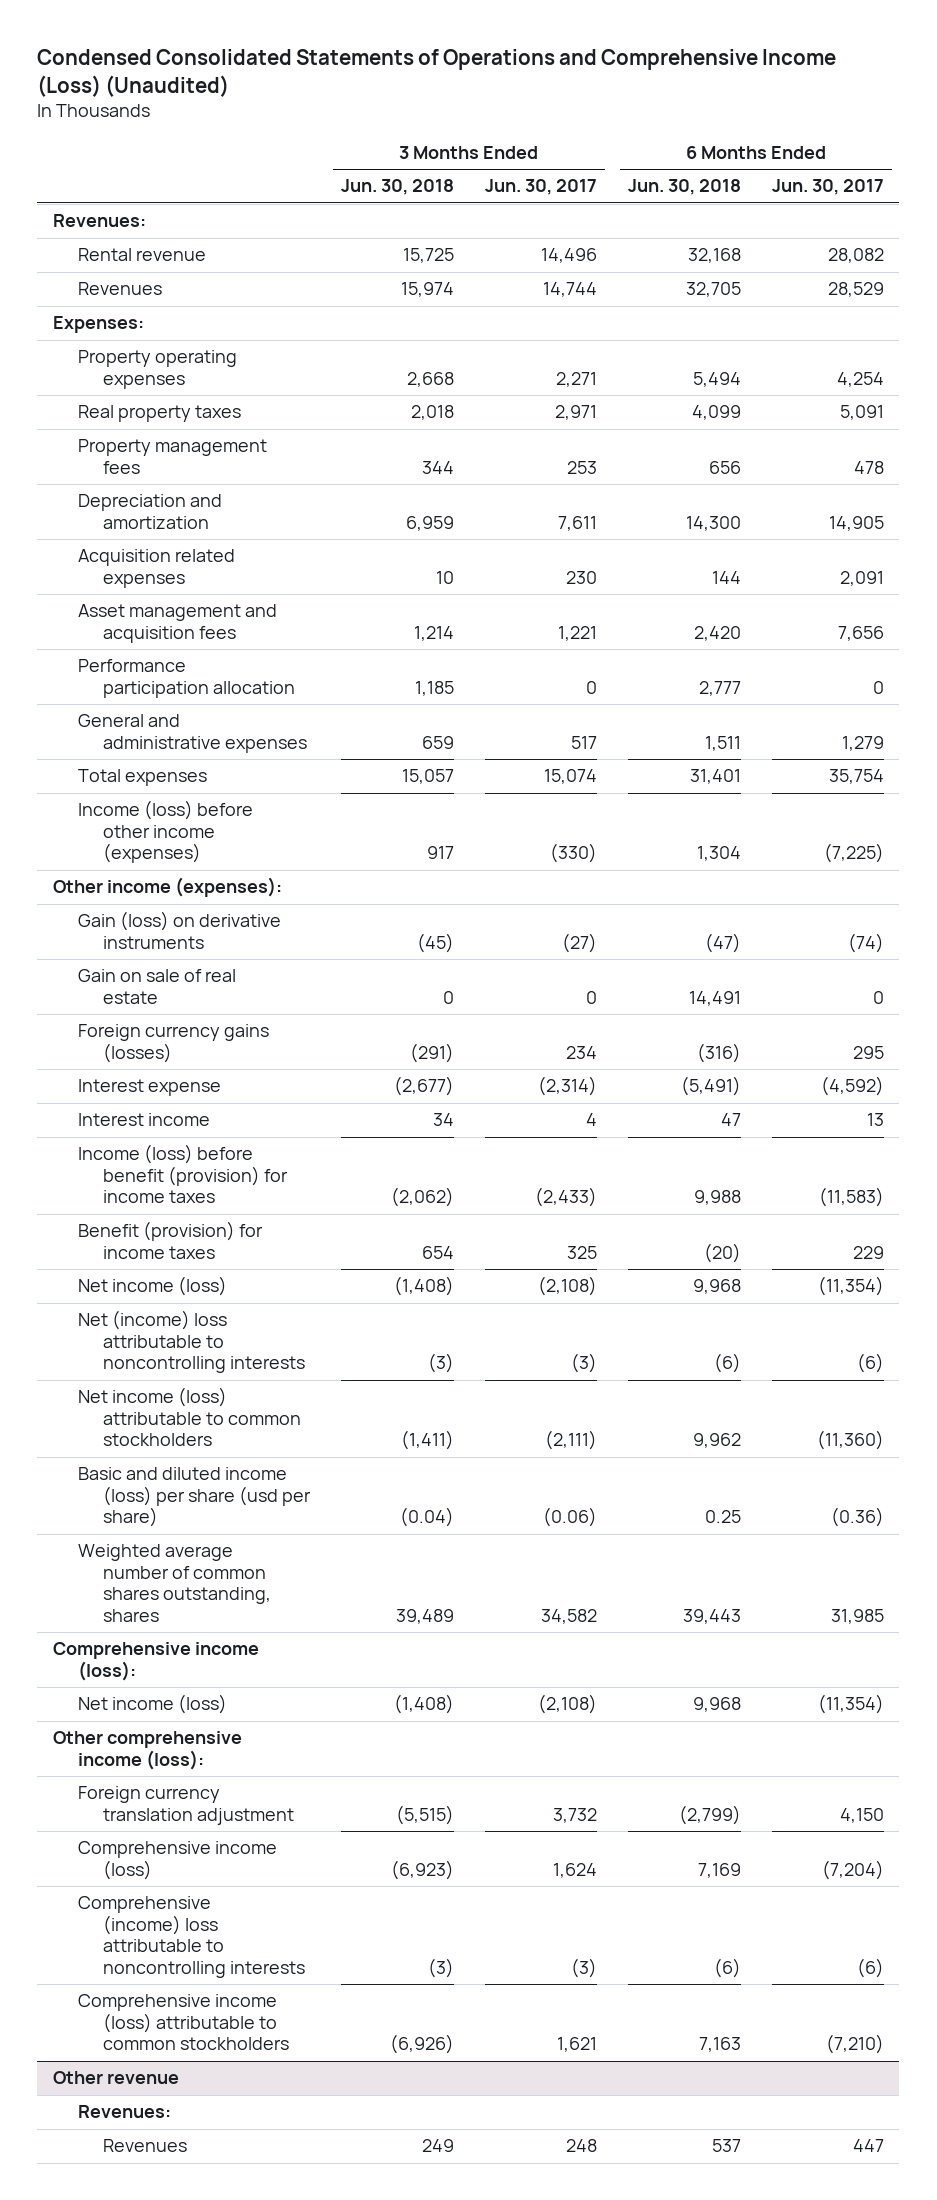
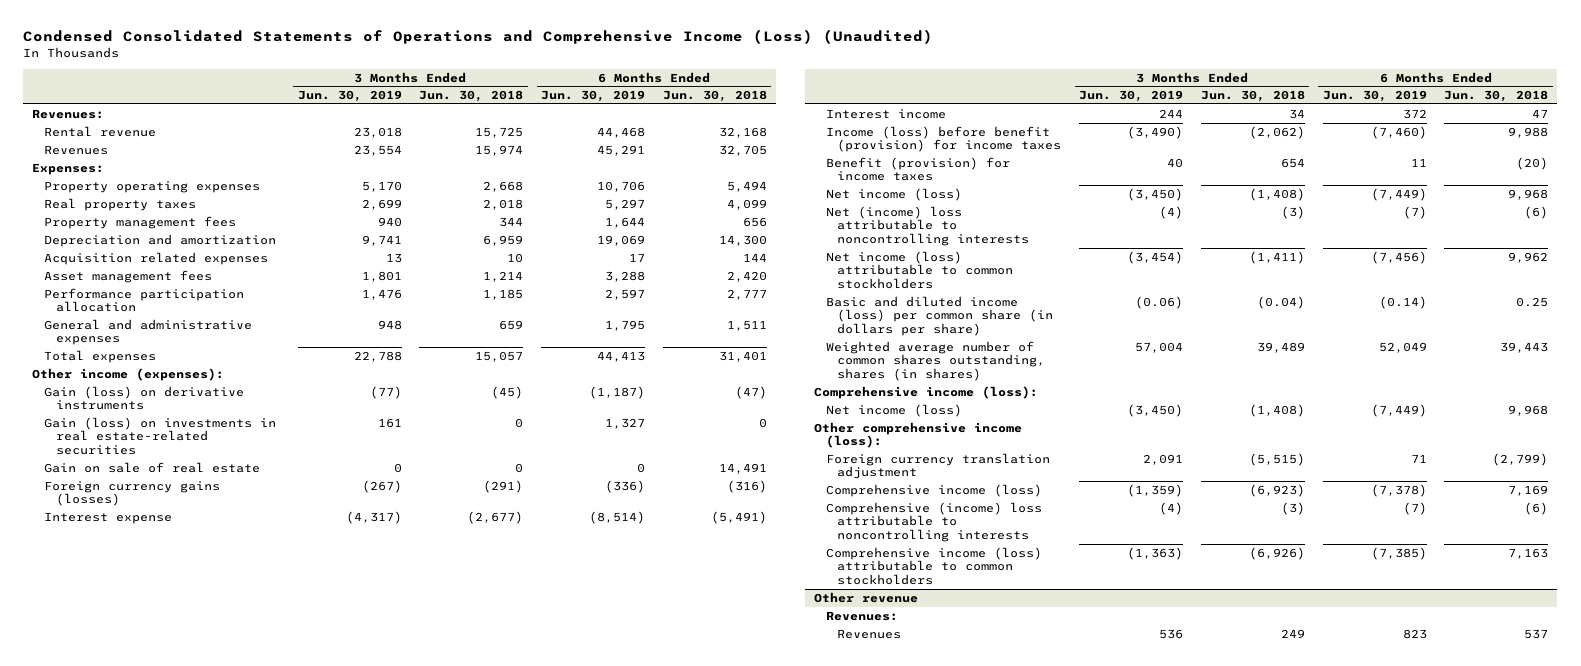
- | 3 Months Ended Jun. 30, 2018 | 3 Months Ended Jun. 30, 2017 | 6 Months Ended Jun. 30, 2018 | 6 Months Ended Jun. 30, 2017
+ | 3 Months Ended Jun. 30, 2019 | 3 Months Ended Jun. 30, 2018 | 6 Months Ended Jun. 30, 2019 | 6 Months Ended Jun. 30, 2018
- Asset management and acquisition fees | 1,214 | 1,221 | 2,420 | 7,656
+ Asset management fees | 1,801 | 1,214 | 3,288 | 2,420
- Income (loss) before other income (expenses) | 917 | (330) | 1,304 | (7,225)
+ Gain (loss) on investments in real estate-related securities | 161 | 0 | 1,327 | 0
- Basic and diluted income (loss) per share (usd per share) | (0.04) | (0.06) | 0.25 | (0.36)
- Weighted average number of common shares outstanding, shares | 39,489 | 34,582 | 39,443 | 31,985
+ Basic and diluted income (loss) per common share (in dollars per share) | (0.06) | (0.04) | (0.14) | 0.25
+ Weighted average number of common shares outstanding, shares (in shares) | 57,004 | 39,489 | 52,049 | 39,443

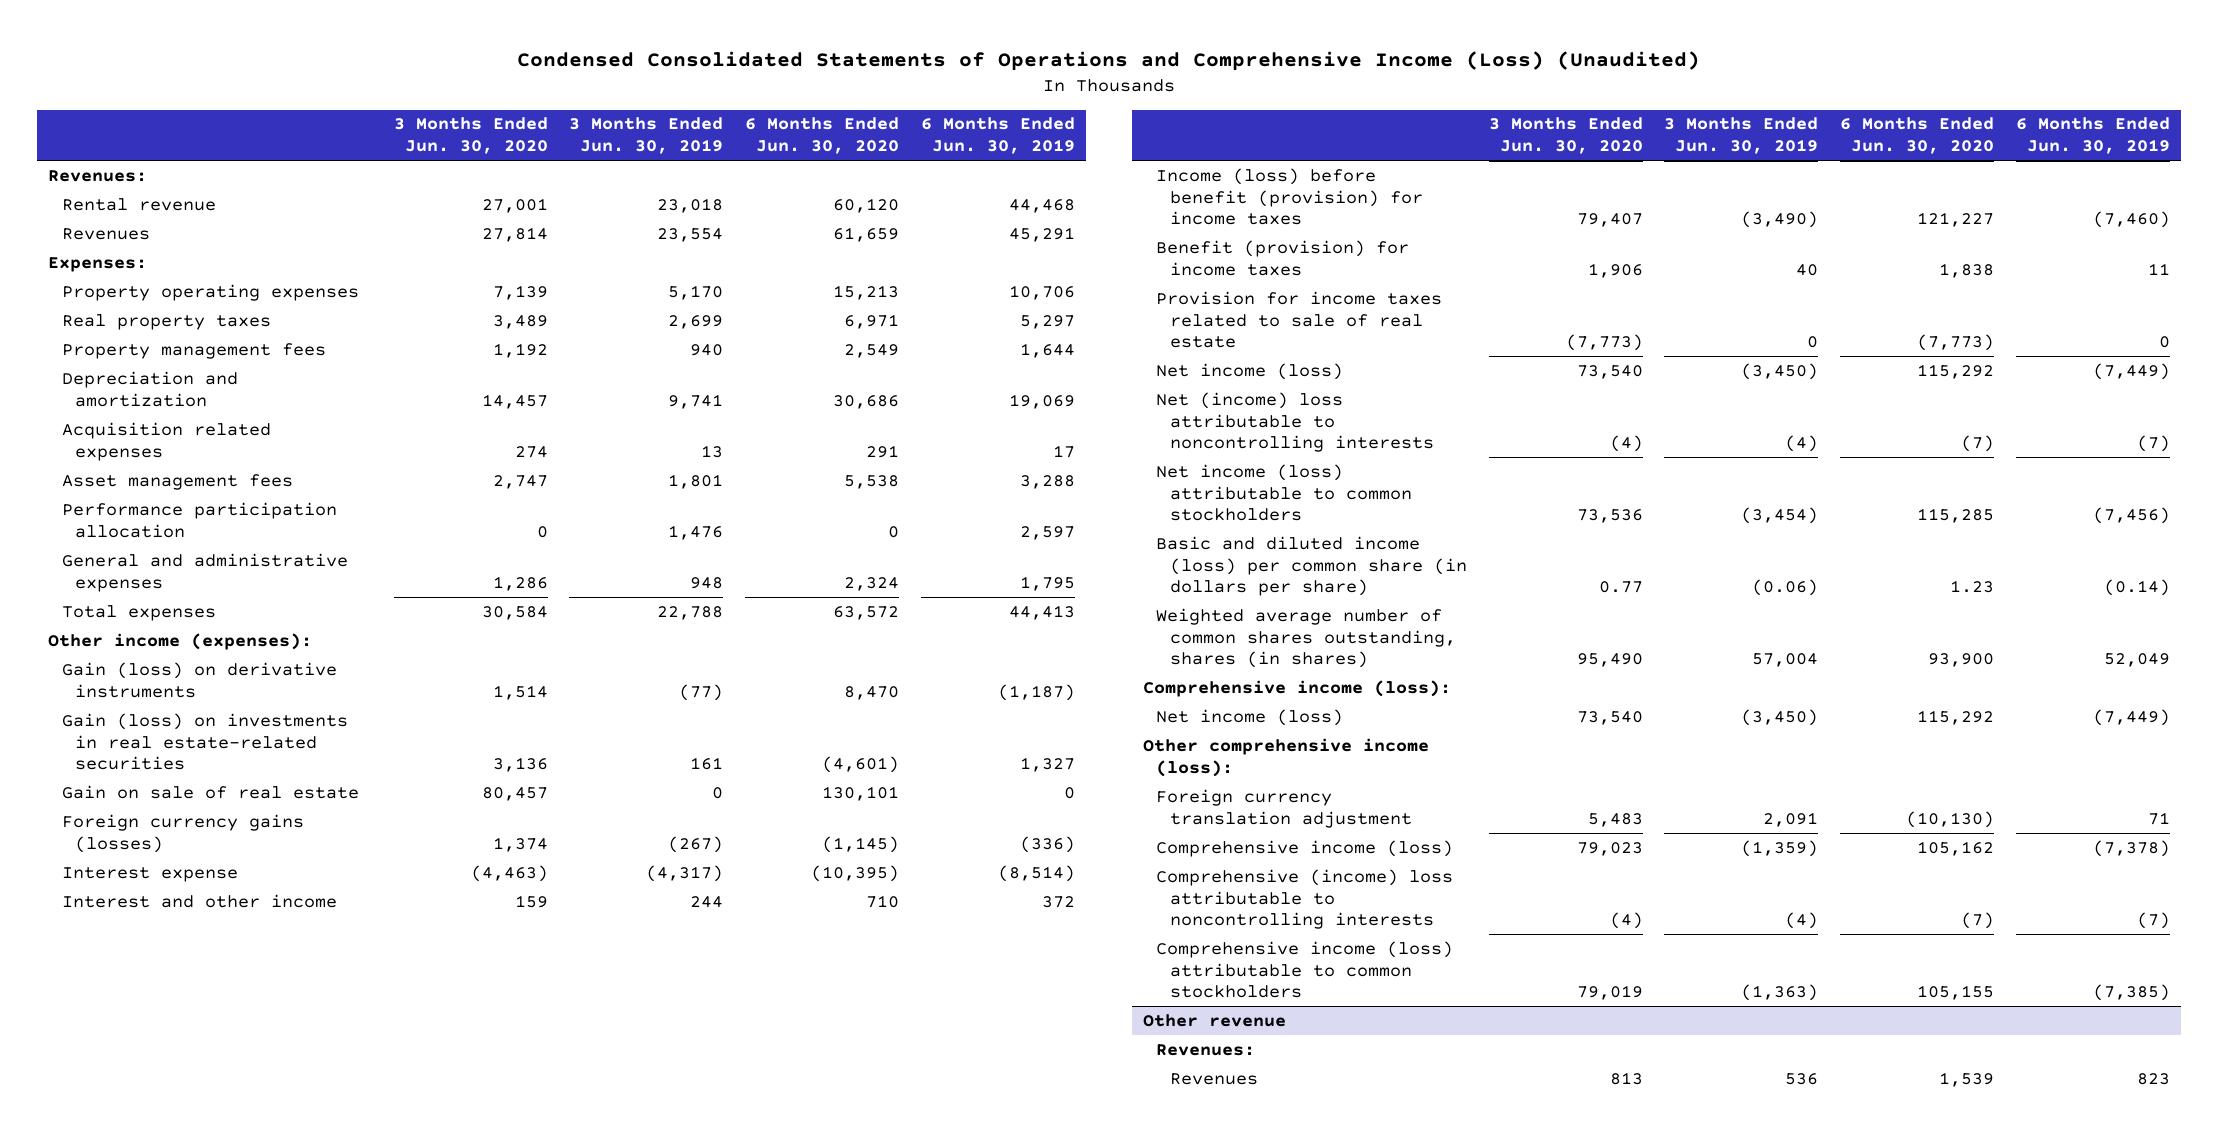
- | 3 Months Ended Jun. 30, 2019 | 3 Months Ended Jun. 30, 2018 | 6 Months Ended Jun. 30, 2019 | 6 Months Ended Jun. 30, 2018
+ | 3 Months Ended Jun. 30, 2020 | 3 Months Ended Jun. 30, 2019 | 6 Months Ended Jun. 30, 2020 | 6 Months Ended Jun. 30, 2019
- Interest income | 244 | 34 | 372 | 47
+ Interest and other income | 159 | 244 | 710 | 372
+ Provision for income taxes related to sale of real estate | (7,773) | 0 | (7,773) | 0

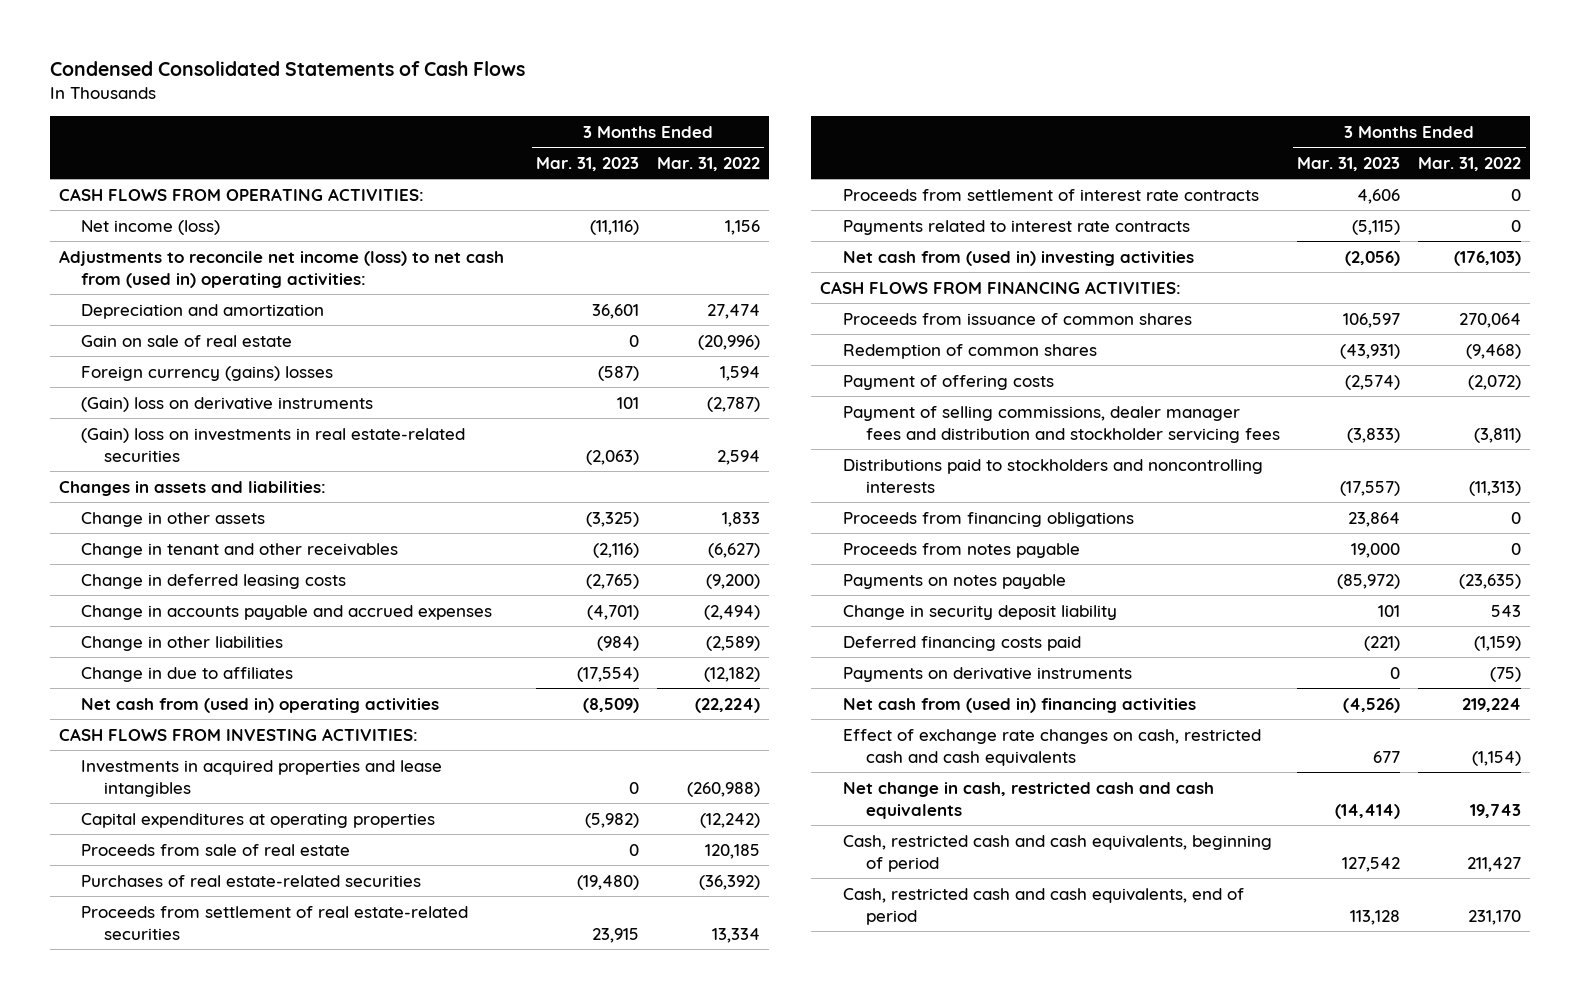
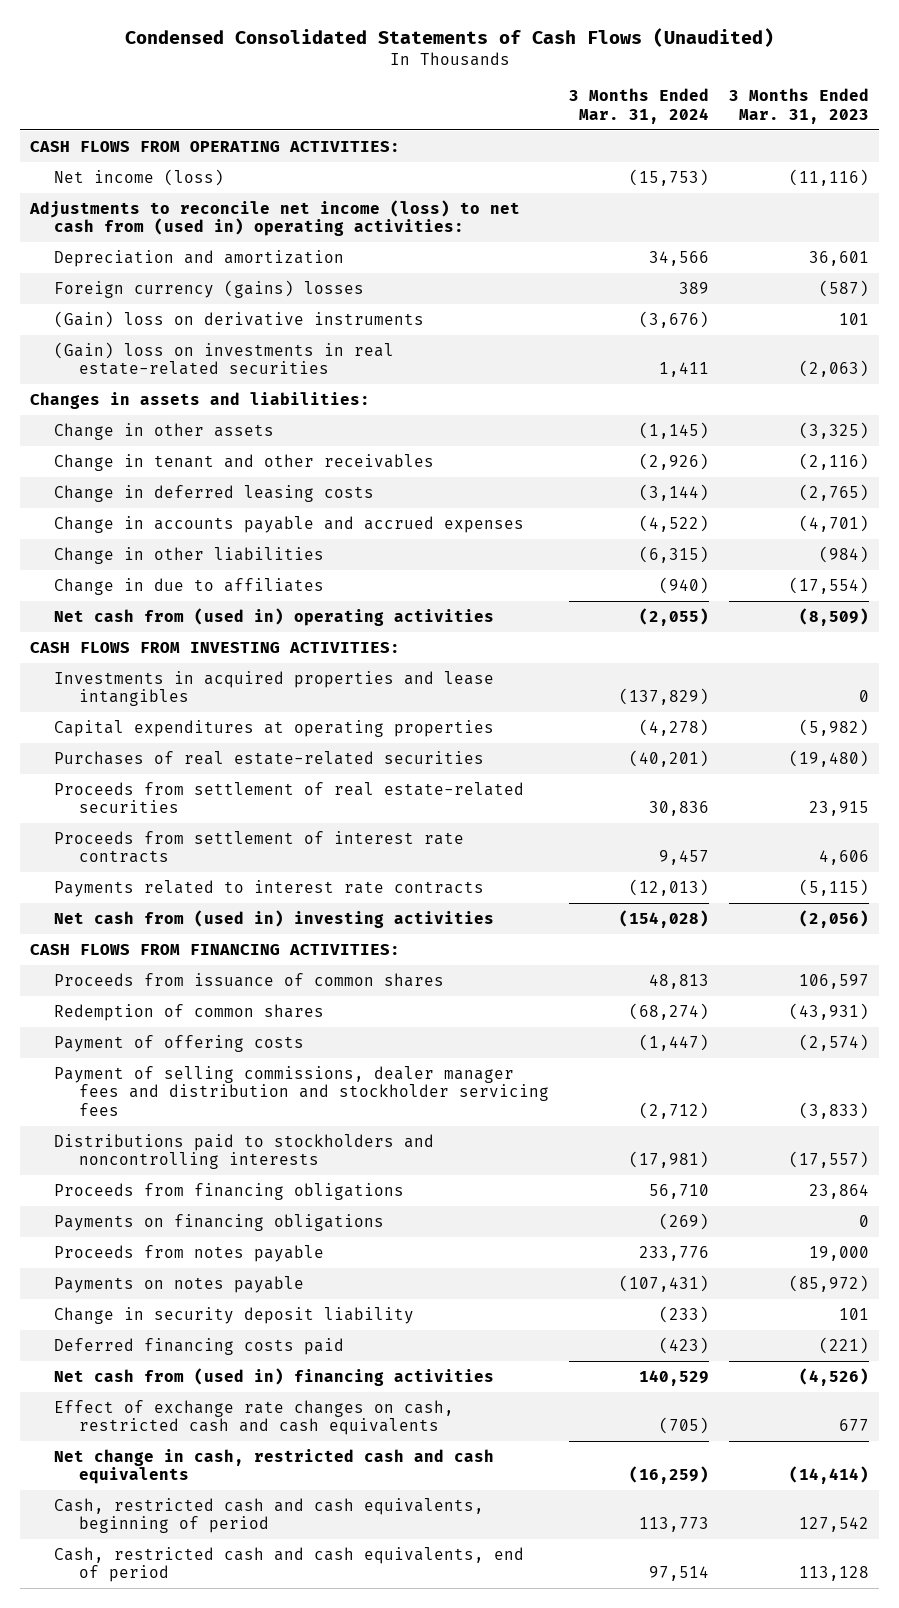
- Condensed Consolidated Statements of Cash Flows
+ Condensed Consolidated Statements of Cash Flows (Unaudited)
- | 3 Months Ended Mar. 31, 2023 | 3 Months Ended Mar. 31, 2022
+ | 3 Months Ended Mar. 31, 2024 | 3 Months Ended Mar. 31, 2023
- Gain on sale of real estate | 0 | (20,996)
- Proceeds from sale of real estate | 0 | 120,185
+ Payments on financing obligations | (269) | 0
- Payments on derivative instruments | 0 | (75)

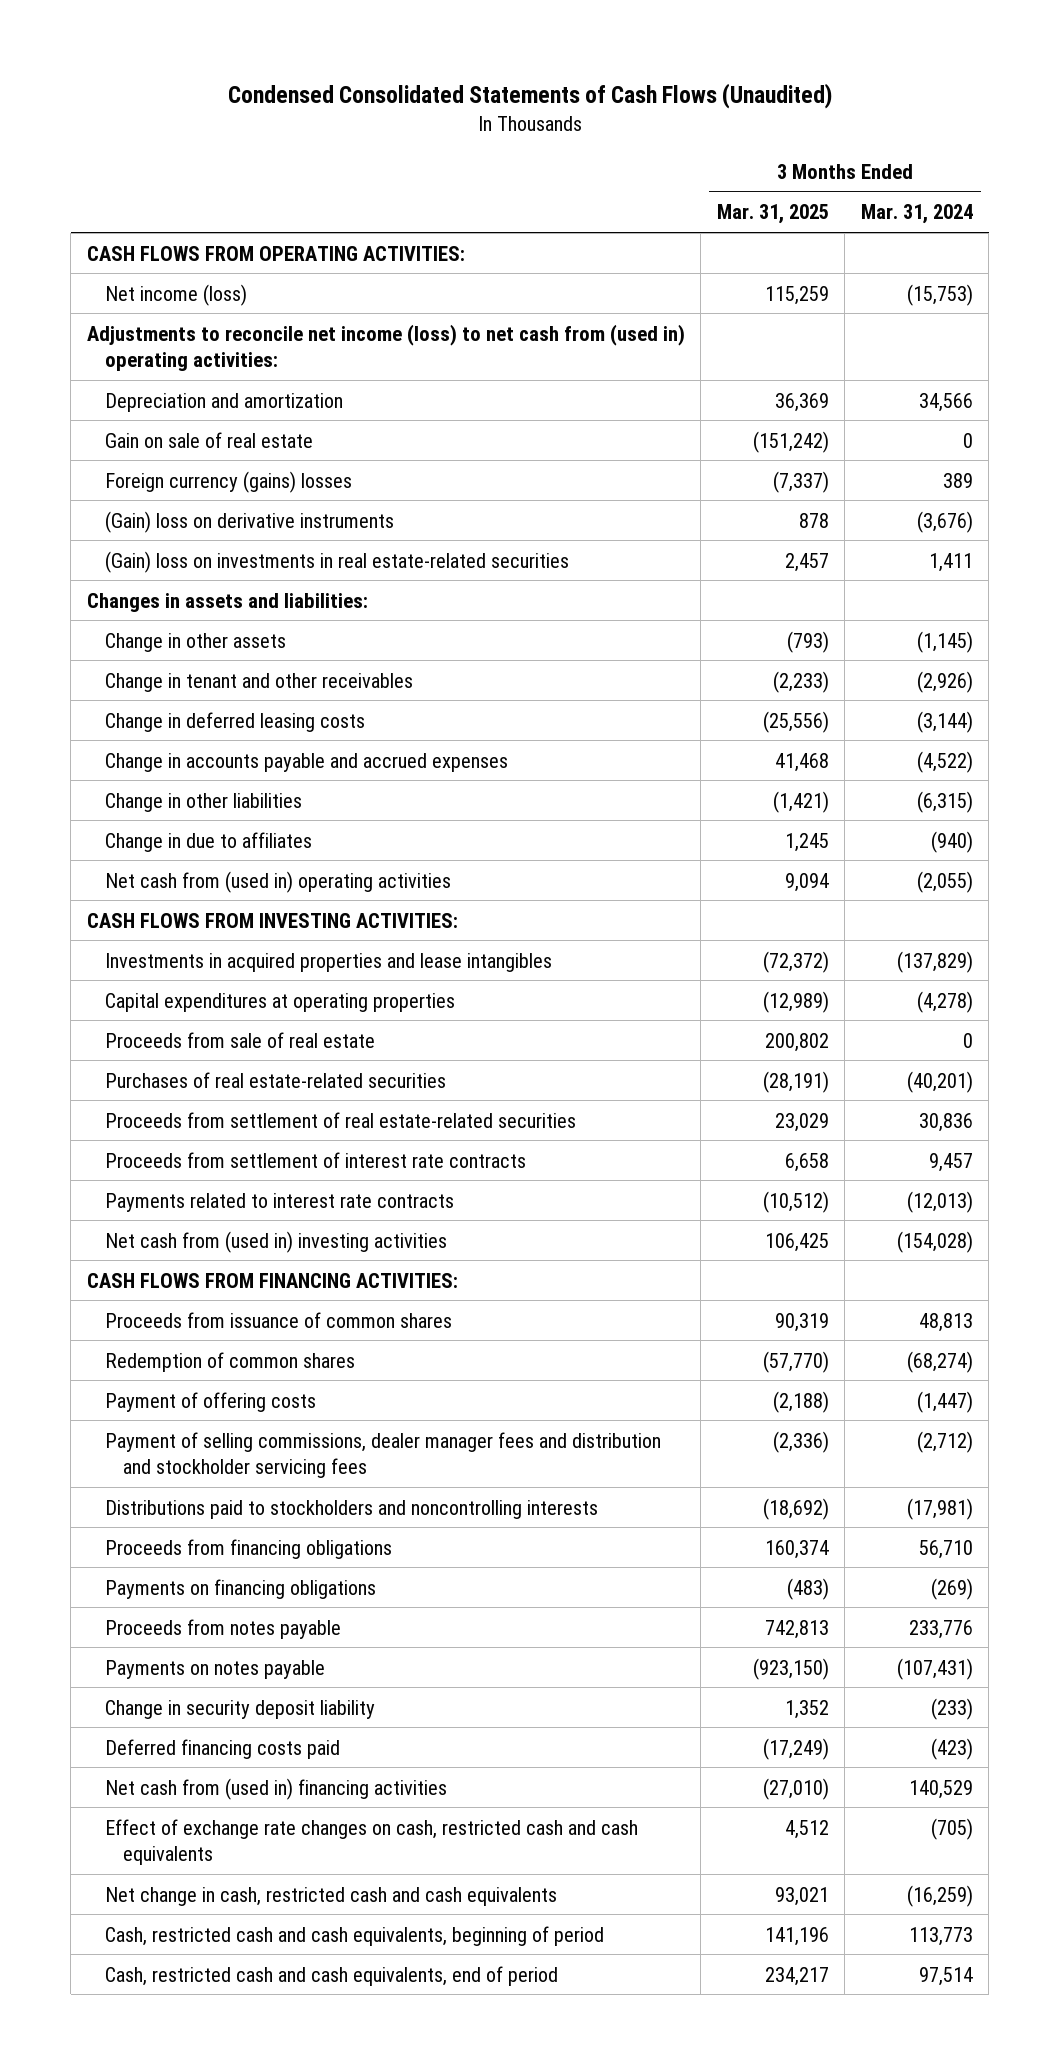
- | 3 Months Ended Mar. 31, 2024 | 3 Months Ended Mar. 31, 2023
+ | 3 Months Ended Mar. 31, 2025 | 3 Months Ended Mar. 31, 2024
+ Gain on sale of real estate | (151,242) | 0
+ Proceeds from sale of real estate | 200,802 | 0

